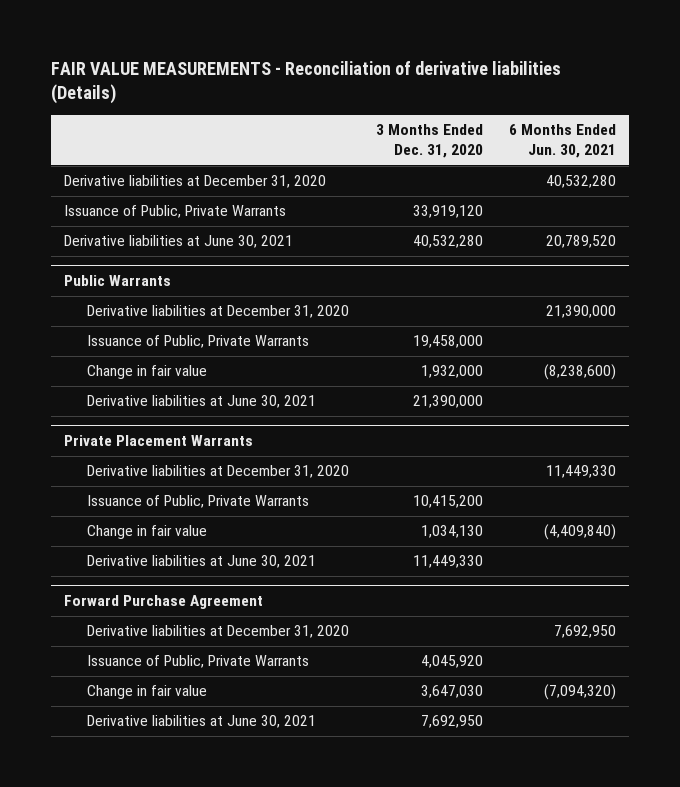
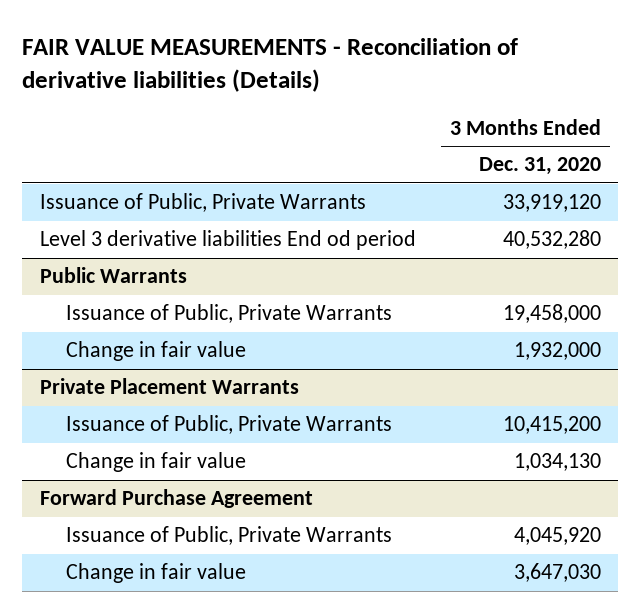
- | 3 Months Ended Dec. 31, 2020 | 6 Months Ended Jun. 30, 2021
+ | 3 Months Ended Dec. 31, 2020
- Derivative liabilities at December 31, 2020 | | 40,532,280
- Derivative liabilities at June 30, 2021 | 40,532,280 | 20,789,520
+ Level 3 derivative liabilities End od period | 40,532,280
@ Public Warrants
- Derivative liabilities at December 31, 2020 | | 21,390,000
- Derivative liabilities at June 30, 2021 | 21,390,000 |
@ Private Placement Warrants
- Derivative liabilities at December 31, 2020 | | 11,449,330
- Derivative liabilities at June 30, 2021 | 11,449,330 |
@ Forward Purchase Agreement
- Derivative liabilities at December 31, 2020 | | 7,692,950
- Derivative liabilities at June 30, 2021 | 7,692,950 |

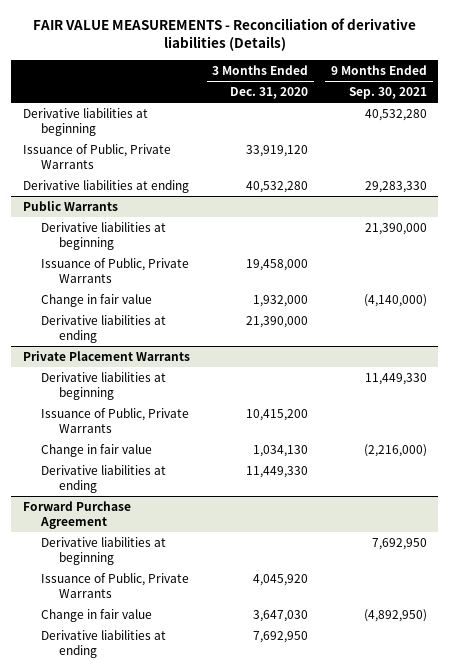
- | 3 Months Ended Dec. 31, 2020
+ | 3 Months Ended Dec. 31, 2020 | 9 Months Ended Sep. 30, 2021
+ Derivative liabilities at beginning | | 40,532,280
- Level 3 derivative liabilities End od period | 40,532,280
+ Derivative liabilities at ending | 40,532,280 | 29,283,330
@ Public Warrants
+ Derivative liabilities at beginning | | 21,390,000
+ Derivative liabilities at ending | 21,390,000 |
@ Private Placement Warrants
+ Derivative liabilities at beginning | | 11,449,330
+ Derivative liabilities at ending | 11,449,330 |
@ Forward Purchase Agreement
+ Derivative liabilities at beginning | | 7,692,950
+ Derivative liabilities at ending | 7,692,950 |

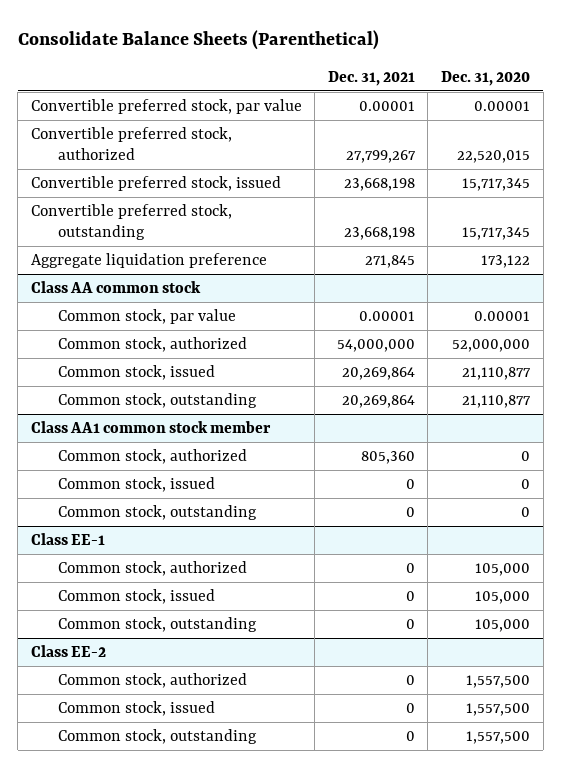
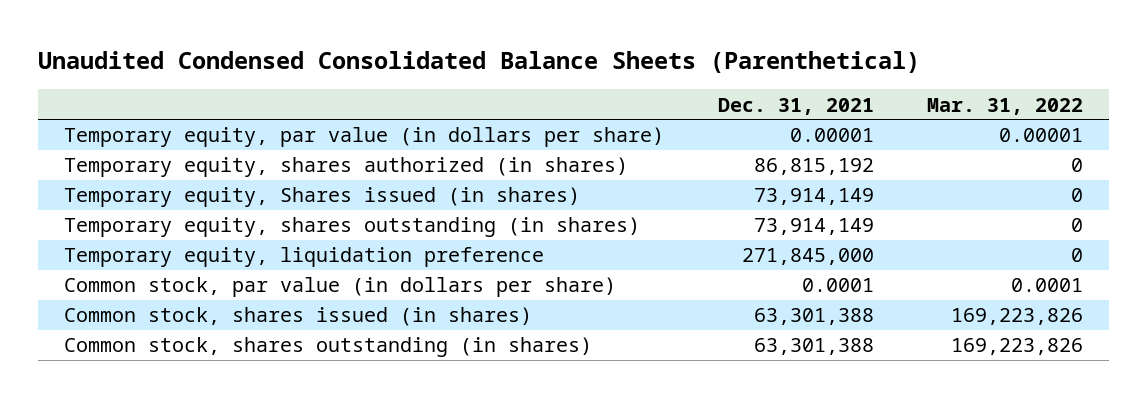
- Consolidate Balance Sheets (Parenthetical)
+ Unaudited Condensed Consolidated Balance Sheets (Parenthetical)
- | Dec. 31, 2021 | Dec. 31, 2020
+ | Dec. 31, 2021 | Mar. 31, 2022
- Convertible preferred stock, par value | 0.00001 | 0.00001
- Convertible preferred stock, authorized | 27,799,267 | 22,520,015
- Convertible preferred stock, issued | 23,668,198 | 15,717,345
- Convertible preferred stock, outstanding | 23,668,198 | 15,717,345
- Aggregate liquidation preference | 271,845 | 173,122
- Class AA common stock
- Common stock, par value | 0.00001 | 0.00001
- Common stock, authorized | 54,000,000 | 52,000,000
- Common stock, issued | 20,269,864 | 21,110,877
- Common stock, outstanding | 20,269,864 | 21,110,877
- Class AA1 common stock member
- Common stock, authorized | 805,360 | 0
- Common stock, issued | 0 | 0
- Common stock, outstanding | 0 | 0
- Class EE-1
- Common stock, authorized | 0 | 105,000
- Common stock, issued | 0 | 105,000
- Common stock, outstanding | 0 | 105,000
- Class EE-2
- Common stock, authorized | 0 | 1,557,500
- Common stock, issued | 0 | 1,557,500
- Common stock, outstanding | 0 | 1,557,500
+ Temporary equity, par value (in dollars per share) | 0.00001 | 0.00001
+ Temporary equity, shares authorized (in shares) | 86,815,192 | 0
+ Temporary equity, Shares issued (in shares) | 73,914,149 | 0
+ Temporary equity, shares outstanding (in shares) | 73,914,149 | 0
+ Temporary equity, liquidation preference | 271,845,000 | 0
+ Common stock, par value (in dollars per share) | 0.0001 | 0.0001
+ Common stock, shares issued (in shares) | 63,301,388 | 169,223,826
+ Common stock, shares outstanding (in shares) | 63,301,388 | 169,223,826

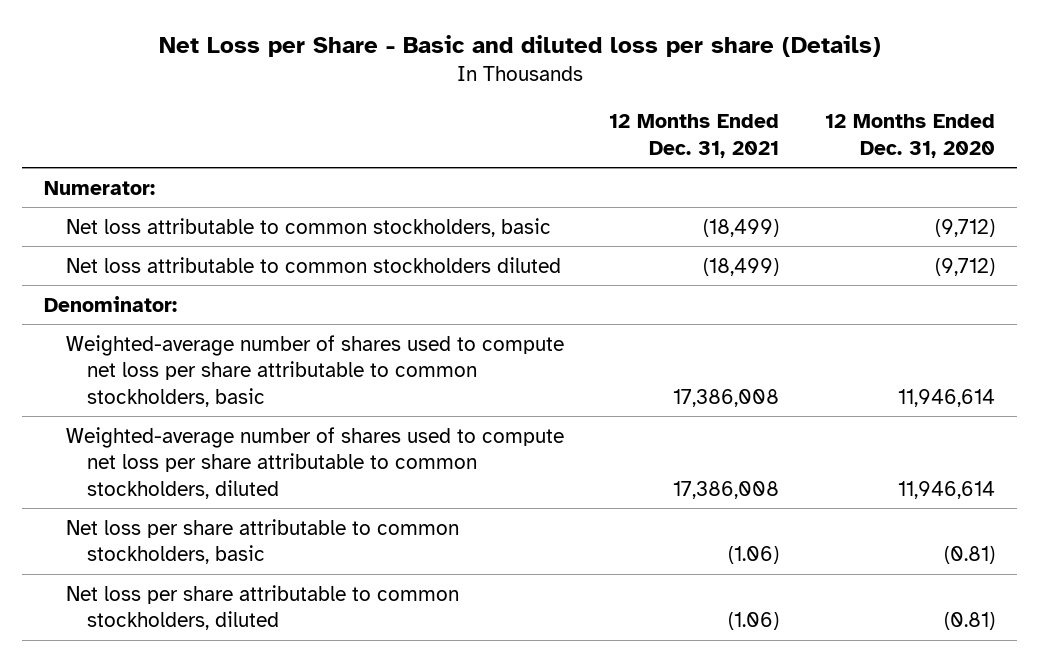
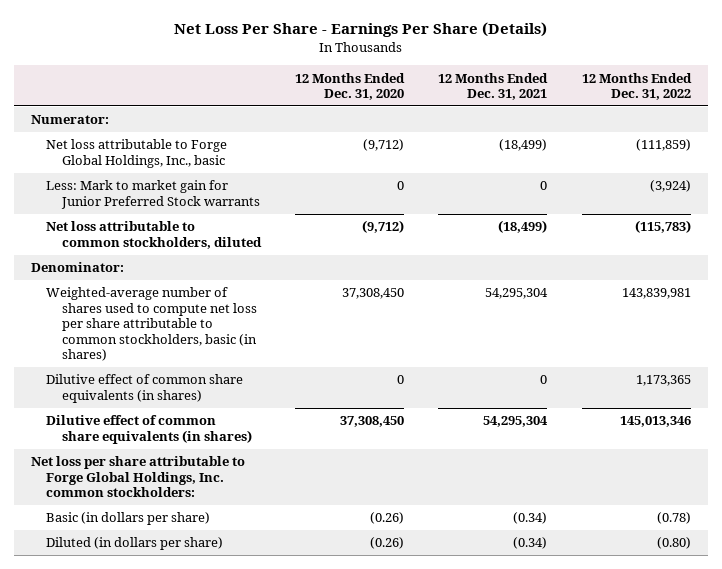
- Net Loss per Share - Basic and diluted loss per share (Details)
+ Net Loss Per Share - Earnings Per Share (Details)
- | 12 Months Ended Dec. 31, 2021 | 12 Months Ended Dec. 31, 2020
+ | 12 Months Ended Dec. 31, 2020 | 12 Months Ended Dec. 31, 2021 | 12 Months Ended Dec. 31, 2022
- Net loss attributable to common stockholders, basic | (18,499) | (9,712)
- Net loss attributable to common stockholders diluted | (18,499) | (9,712)
+ Net loss attributable to Forge Global Holdings, Inc., basic | (9,712) | (18,499) | (111,859)
+ Less: Mark to market gain for Junior Preferred Stock warrants | 0 | 0 | (3,924)
+ Net loss attributable to common stockholders, diluted | (9,712) | (18,499) | (115,783)
- Weighted-average number of shares used to compute net loss per share attributable to common stockholders, basic | 17,386,008 | 11,946,614
- Weighted-average number of shares used to compute net loss per share attributable to common stockholders, diluted | 17,386,008 | 11,946,614
- Net loss per share attributable to common stockholders, basic | (1.06) | (0.81)
- Net loss per share attributable to common stockholders, diluted | (1.06) | (0.81)
+ Weighted-average number of shares used to compute net loss per share attributable to common stockholders, basic (in shares) | 37,308,450 | 54,295,304 | 143,839,981
+ Dilutive effect of common share equivalents (in shares) | 0 | 0 | 1,173,365
+ Dilutive effect of common share equivalents (in shares) | 37,308,450 | 54,295,304 | 145,013,346
+ Net loss per share attributable to Forge Global Holdings, Inc. common stockholders:
+ Basic (in dollars per share) | (0.26) | (0.34) | (0.78)
+ Diluted (in dollars per share) | (0.26) | (0.34) | (0.80)

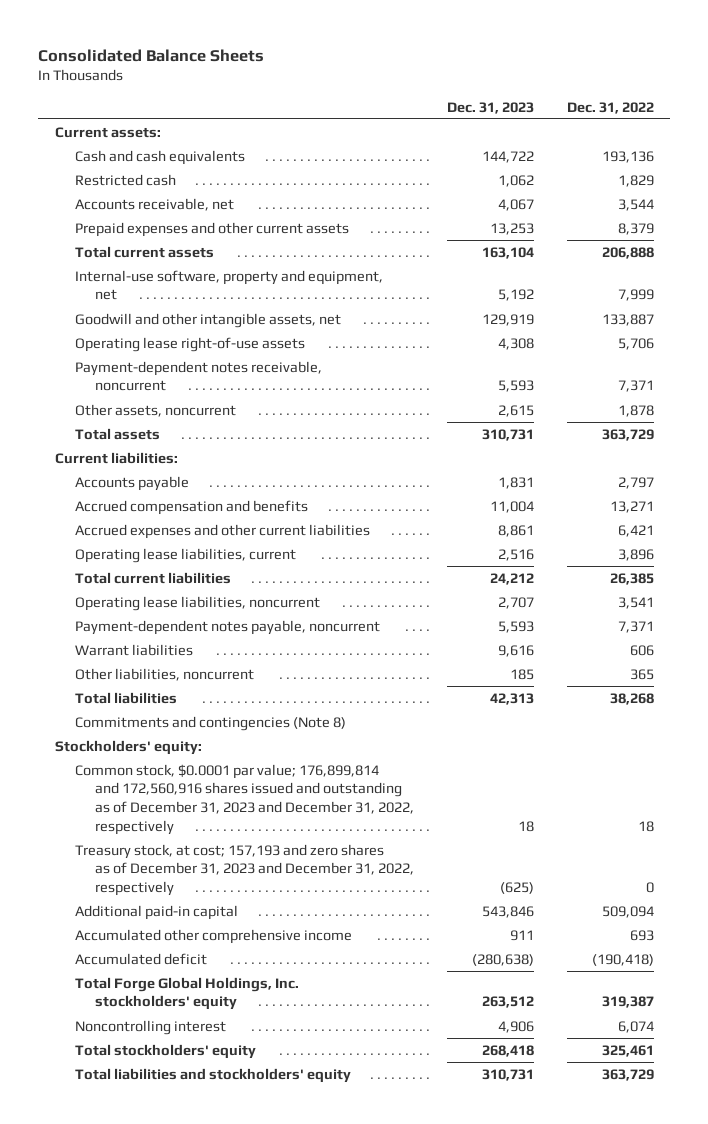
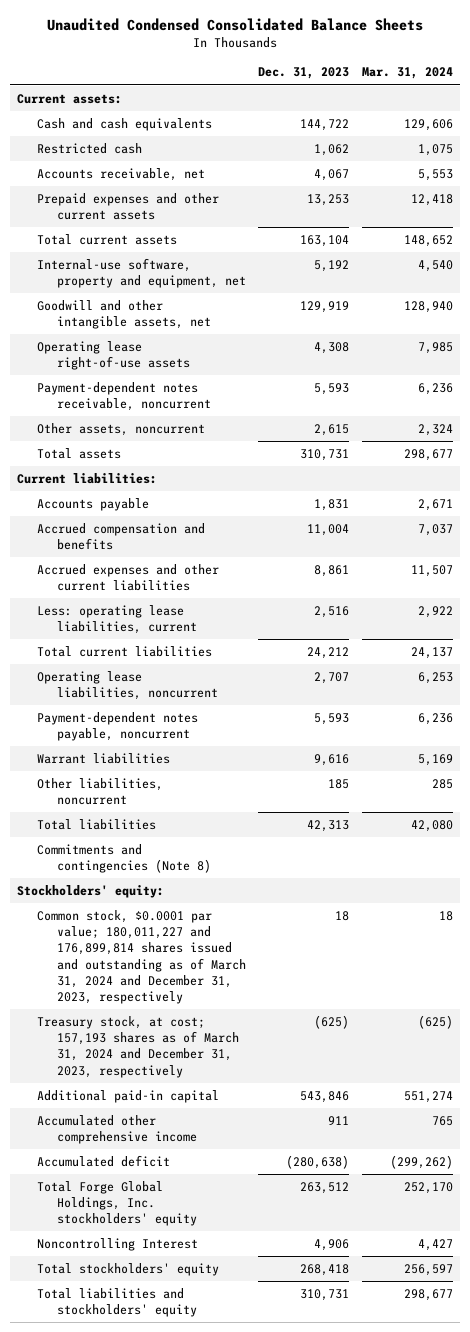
- Consolidated Balance Sheets
+ Unaudited Condensed Consolidated Balance Sheets
- | Dec. 31, 2023 | Dec. 31, 2022
+ | Dec. 31, 2023 | Mar. 31, 2024
- Operating lease liabilities, current | 2,516 | 3,896
+ Less: operating lease liabilities, current | 2,516 | 2,922
- Common stock, $0.0001 par value; 176,899,814 and 172,560,916 shares issued and outstanding as of December 31, 2023 and December 31, 2022, respectively | 18 | 18
- Treasury stock, at cost; 157,193 and zero shares as of December 31, 2023 and December 31, 2022, respectively | (625) | 0
+ Common stock, $0.0001 par value; 180,011,227 and 176,899,814 shares issued and outstanding as of March 31, 2024 and December 31, 2023, respectively | 18 | 18
+ Treasury stock, at cost; 157,193 shares as of March 31, 2024 and December 31, 2023, respectively | (625) | (625)
- Noncontrolling interest | 4,906 | 6,074
+ Noncontrolling Interest | 4,906 | 4,427

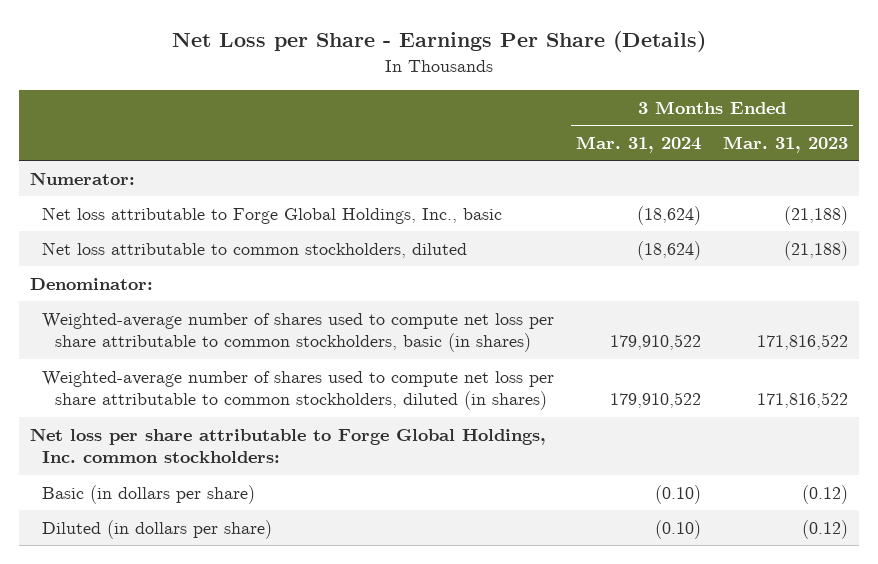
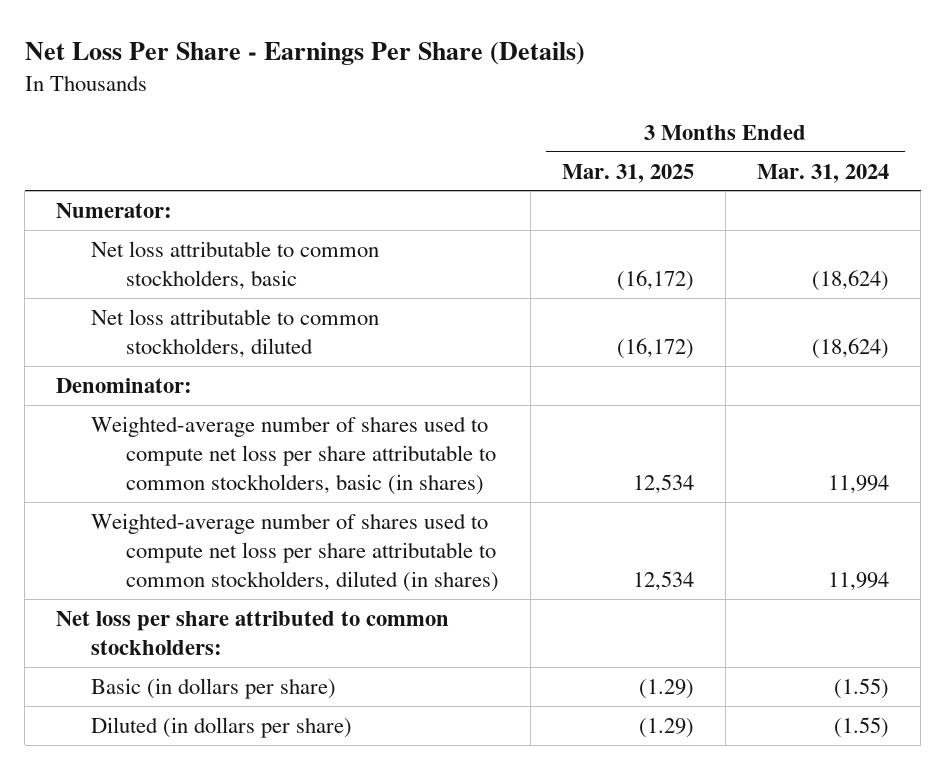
- Net Loss per Share - Earnings Per Share (Details)
+ Net Loss Per Share - Earnings Per Share (Details)
- | 3 Months Ended Mar. 31, 2024 | 3 Months Ended Mar. 31, 2023
+ | 3 Months Ended Mar. 31, 2025 | 3 Months Ended Mar. 31, 2024
- Net loss attributable to Forge Global Holdings, Inc., basic | (18,624) | (21,188)
+ Net loss attributable to common stockholders, basic | (16,172) | (18,624)
- Weighted-average number of shares used to compute net loss per share attributable to common stockholders, basic (in shares) | 179,910,522 | 171,816,522
- Weighted-average number of shares used to compute net loss per share attributable to common stockholders, diluted (in shares) | 179,910,522 | 171,816,522
- Net loss per share attributable to Forge Global Holdings, Inc. common stockholders:
- Basic (in dollars per share) | (0.10) | (0.12)
- Diluted (in dollars per share) | (0.10) | (0.12)
+ Weighted-average number of shares used to compute net loss per share attributable to common stockholders, basic (in shares) | 12,534 | 11,994
+ Weighted-average number of shares used to compute net loss per share attributable to common stockholders, diluted (in shares) | 12,534 | 11,994
+ Net loss per share attributed to common stockholders:
+ Basic (in dollars per share) | (1.29) | (1.55)
+ Diluted (in dollars per share) | (1.29) | (1.55)

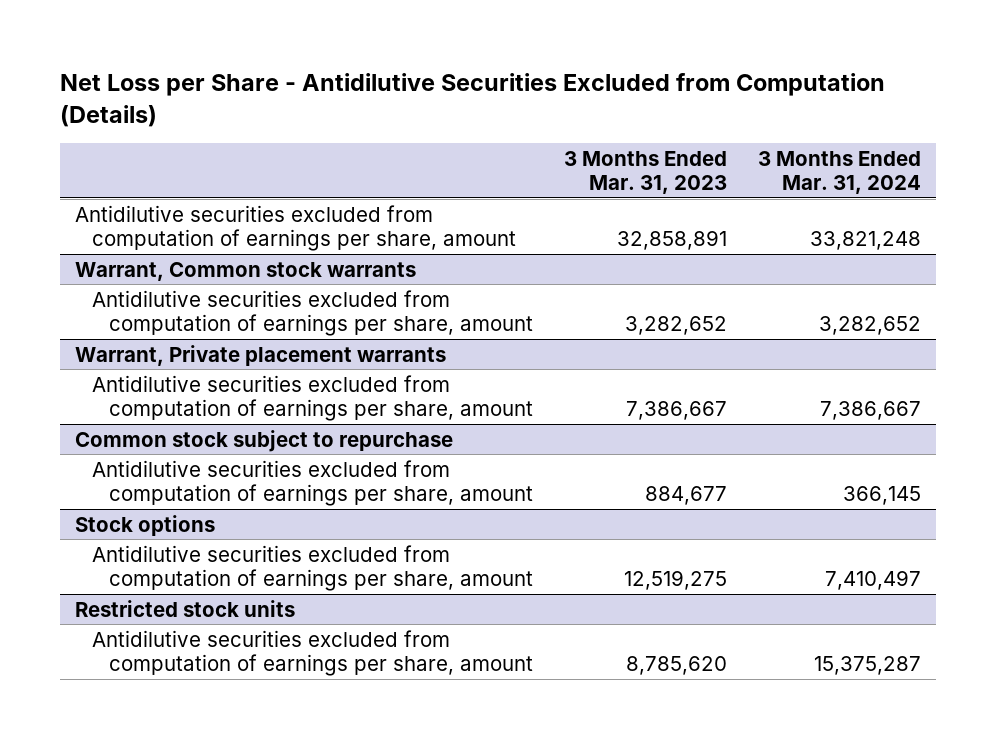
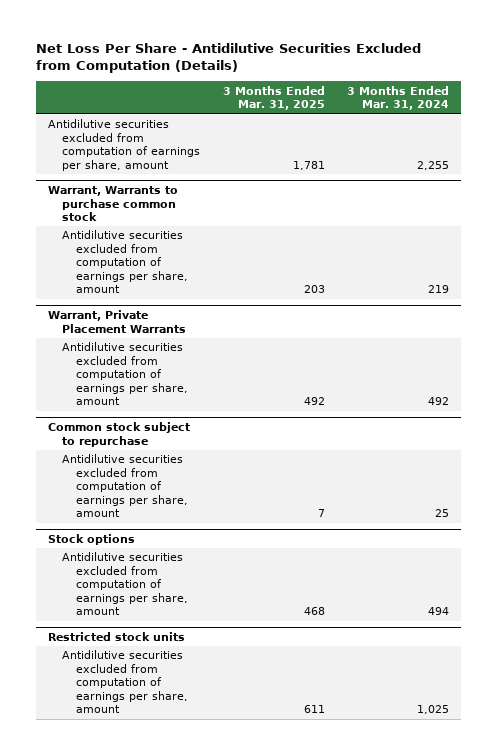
- Net Loss per Share - Antidilutive Securities Excluded from Computation (Details)
+ Net Loss Per Share - Antidilutive Securities Excluded from Computation (Details)
- | 3 Months Ended Mar. 31, 2023 | 3 Months Ended Mar. 31, 2024
+ | 3 Months Ended Mar. 31, 2025 | 3 Months Ended Mar. 31, 2024
- Antidilutive securities excluded from computation of earnings per share, amount | 32,858,891 | 33,821,248
- Warrant, Common stock warrants
- Antidilutive securities excluded from computation of earnings per share, amount | 3,282,652 | 3,282,652
- Warrant, Private placement warrants
- Antidilutive securities excluded from computation of earnings per share, amount | 7,386,667 | 7,386,667
+ Antidilutive securities excluded from computation of earnings per share, amount | 1,781 | 2,255
+ Warrant, Warrants to purchase common stock
+ Antidilutive securities excluded from computation of earnings per share, amount | 203 | 219
+ Warrant, Private Placement Warrants
+ Antidilutive securities excluded from computation of earnings per share, amount | 492 | 492
@ Common stock subject to repurchase
- Antidilutive securities excluded from computation of earnings per share, amount | 884,677 | 366,145
+ Antidilutive securities excluded from computation of earnings per share, amount | 7 | 25
@ Stock options
- Antidilutive securities excluded from computation of earnings per share, amount | 12,519,275 | 7,410,497
+ Antidilutive securities excluded from computation of earnings per share, amount | 468 | 494
@ Restricted stock units
- Antidilutive securities excluded from computation of earnings per share, amount | 8,785,620 | 15,375,287
+ Antidilutive securities excluded from computation of earnings per share, amount | 611 | 1,025

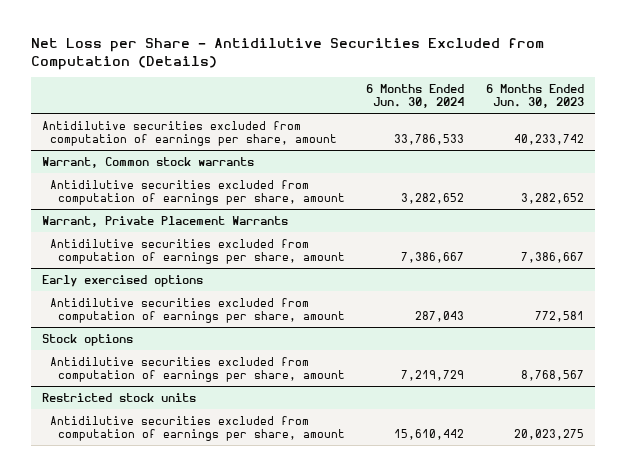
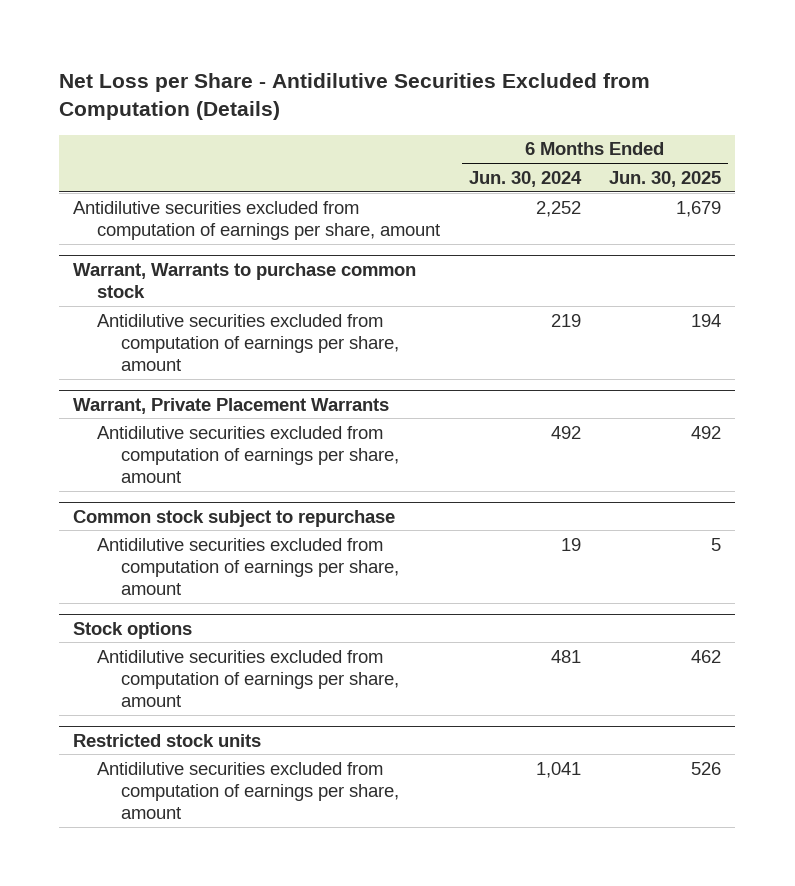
- | 6 Months Ended Jun. 30, 2024 | 6 Months Ended Jun. 30, 2023
+ | 6 Months Ended Jun. 30, 2024 | 6 Months Ended Jun. 30, 2025
- Antidilutive securities excluded from computation of earnings per share, amount | 33,786,533 | 40,233,742
- Warrant, Common stock warrants
- Antidilutive securities excluded from computation of earnings per share, amount | 3,282,652 | 3,282,652
+ Antidilutive securities excluded from computation of earnings per share, amount | 2,252 | 1,679
+ Warrant, Warrants to purchase common stock
+ Antidilutive securities excluded from computation of earnings per share, amount | 219 | 194
@ Warrant, Private Placement Warrants
- Antidilutive securities excluded from computation of earnings per share, amount | 7,386,667 | 7,386,667
- Early exercised options
- Antidilutive securities excluded from computation of earnings per share, amount | 287,043 | 772,581
@ Warrant, Private Placement Warrants
+ Antidilutive securities excluded from computation of earnings per share, amount | 492 | 492
+ Common stock subject to repurchase
+ Antidilutive securities excluded from computation of earnings per share, amount | 19 | 5
@ Stock options
- Antidilutive securities excluded from computation of earnings per share, amount | 7,219,729 | 8,768,567
+ Antidilutive securities excluded from computation of earnings per share, amount | 481 | 462
@ Restricted stock units
- Antidilutive securities excluded from computation of earnings per share, amount | 15,610,442 | 20,023,275
+ Antidilutive securities excluded from computation of earnings per share, amount | 1,041 | 526

